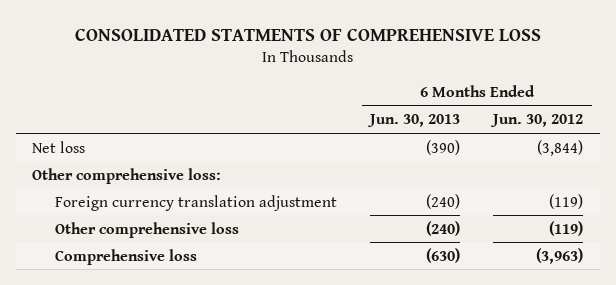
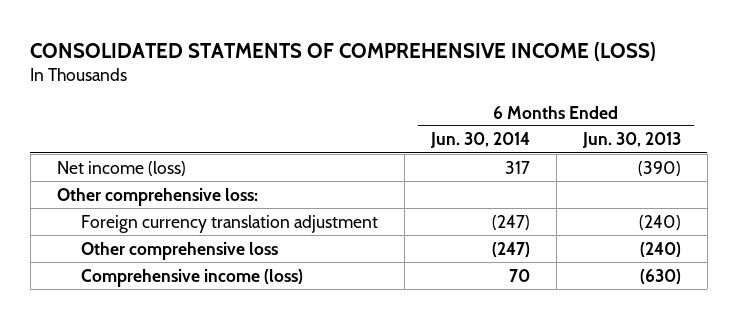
- CONSOLIDATED STATMENTS OF COMPREHENSIVE LOSS
+ CONSOLIDATED STATMENTS OF COMPREHENSIVE INCOME (LOSS)
- | 6 Months Ended Jun. 30, 2013 | 6 Months Ended Jun. 30, 2012
+ | 6 Months Ended Jun. 30, 2014 | 6 Months Ended Jun. 30, 2013
- Net loss | (390) | (3,844)
+ Net income (loss) | 317 | (390)
- Comprehensive loss | (630) | (3,963)
+ Comprehensive income (loss) | 70 | (630)

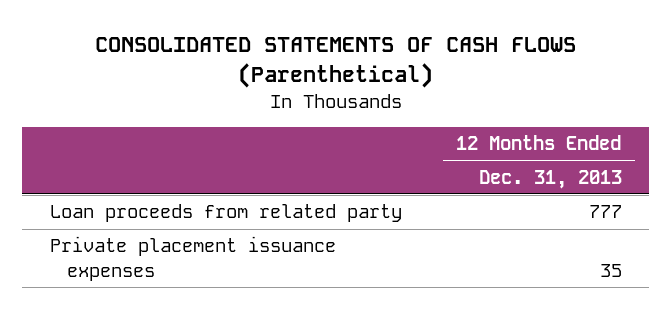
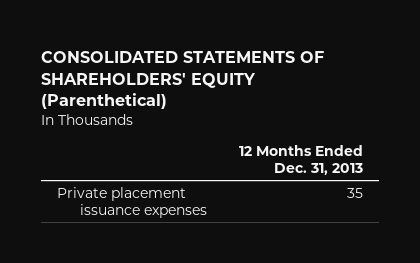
- CONSOLIDATED STATEMENTS OF CASH FLOWS (Parenthetical)
+ CONSOLIDATED STATEMENTS OF SHAREHOLDERS' EQUITY (Parenthetical)
- Loan proceeds from related party | 777

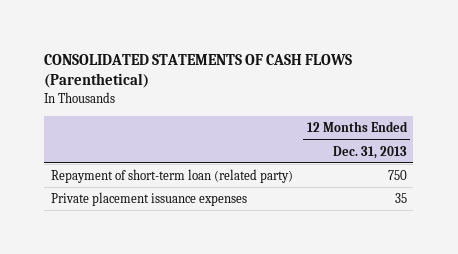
- CONSOLIDATED STATEMENTS OF SHAREHOLDERS' EQUITY (Parenthetical)
+ CONSOLIDATED STATEMENTS OF CASH FLOWS (Parenthetical)
+ Repayment of short-term loan (related party) | 750

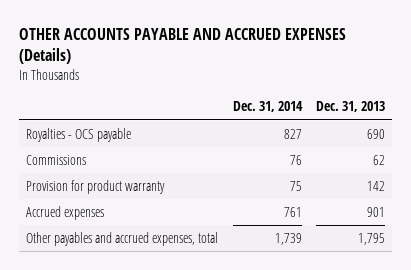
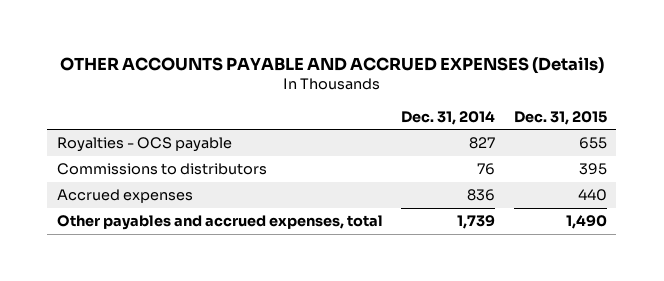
- | Dec. 31, 2014 | Dec. 31, 2013
+ | Dec. 31, 2014 | Dec. 31, 2015
- Commissions | 76 | 62
- Provision for product warranty | 75 | 142
- Accrued expenses | 761 | 901
+ Commissions to distributors | 76 | 395
+ Accrued expenses | 836 | 440

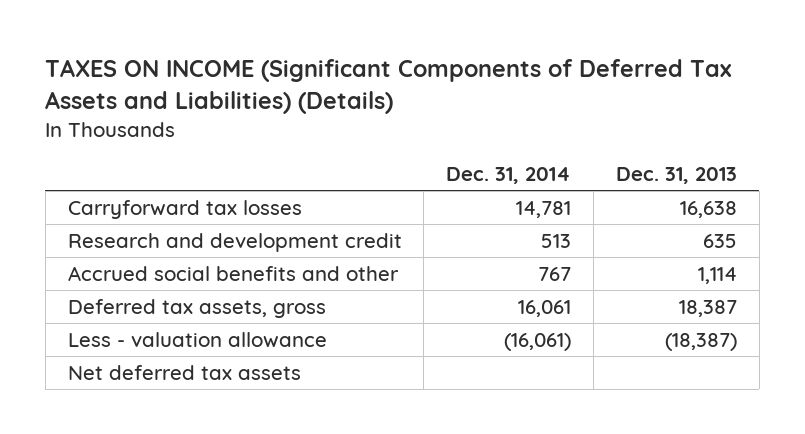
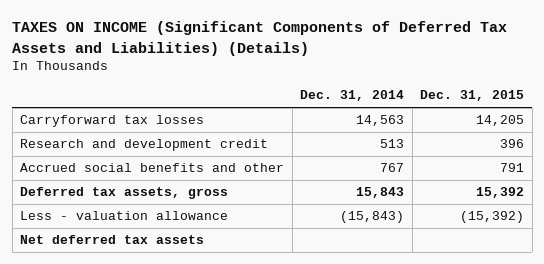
- | Dec. 31, 2014 | Dec. 31, 2013
+ | Dec. 31, 2014 | Dec. 31, 2015
- Carryforward tax losses | 14,781 | 16,638
+ Carryforward tax losses | 14,563 | 14,205
- Deferred tax assets, gross | 16,061 | 18,387
- Less - valuation allowance | (16,061) | (18,387)
+ Deferred tax assets, gross | 15,843 | 15,392
+ Less - valuation allowance | (15,843) | (15,392)

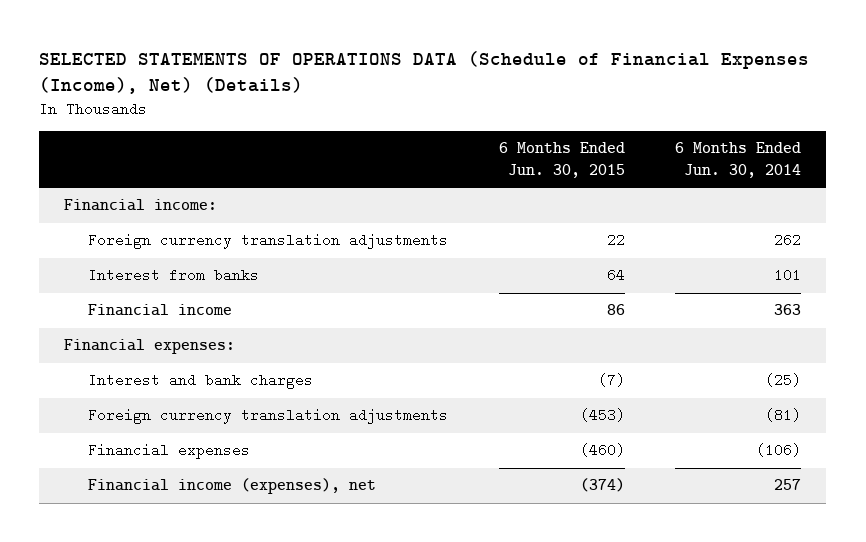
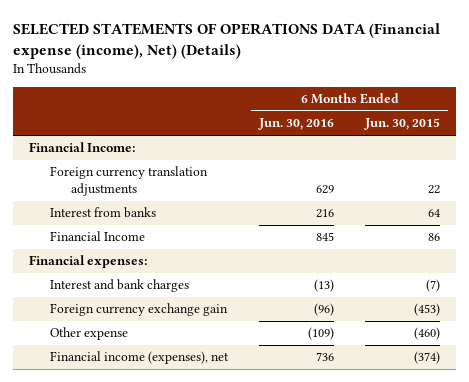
- SELECTED STATEMENTS OF OPERATIONS DATA (Schedule of Financial Expenses (Income), Net) (Details)
+ SELECTED STATEMENTS OF OPERATIONS DATA (Financial expense (income), Net) (Details)
- | 6 Months Ended Jun. 30, 2015 | 6 Months Ended Jun. 30, 2014
+ | 6 Months Ended Jun. 30, 2016 | 6 Months Ended Jun. 30, 2015
- Financial income:
+ Financial Income:
- Financial income | 86 | 363
+ Financial Income | 845 | 86
- Foreign currency translation adjustments | (453) | (81)
- Financial expenses | (460) | (106)
+ Foreign currency exchange gain | (96) | (453)
+ Other expense | (109) | (460)

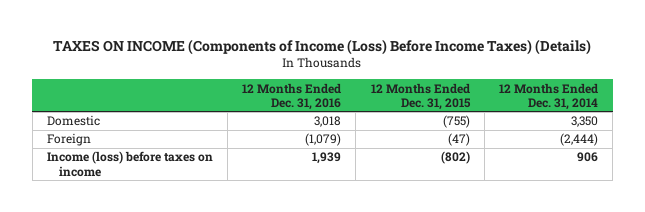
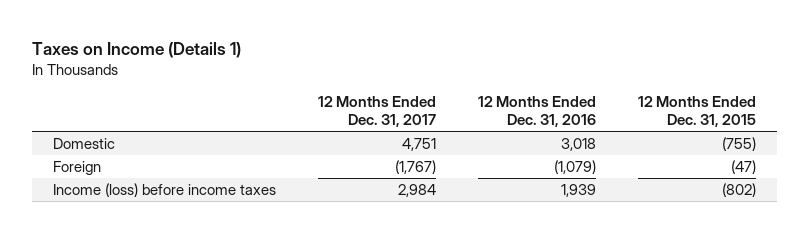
- TAXES ON INCOME (Components of Income (Loss) Before Income Taxes) (Details)
+ Taxes on Income (Details 1)
- | 12 Months Ended Dec. 31, 2016 | 12 Months Ended Dec. 31, 2015 | 12 Months Ended Dec. 31, 2014
+ | 12 Months Ended Dec. 31, 2017 | 12 Months Ended Dec. 31, 2016 | 12 Months Ended Dec. 31, 2015
- Income (loss) before taxes on income | 1,939 | (802) | 906
+ Income (loss) before income taxes | 2,984 | 1,939 | (802)

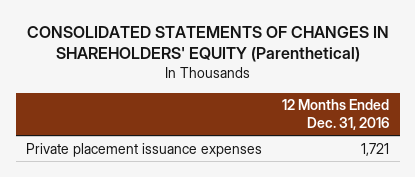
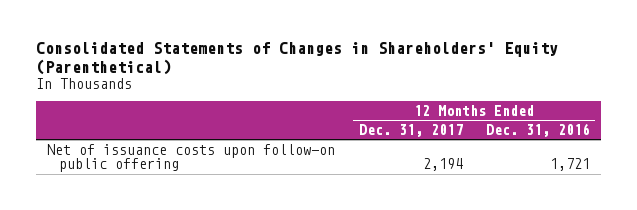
- CONSOLIDATED STATEMENTS OF CHANGES IN SHAREHOLDERS' EQUITY (Parenthetical)
+ Consolidated Statements of Changes in Shareholders' Equity (Parenthetical)
- | 12 Months Ended Dec. 31, 2016
+ | 12 Months Ended Dec. 31, 2017 | 12 Months Ended Dec. 31, 2016
- Private placement issuance expenses | 1,721
+ Net of issuance costs upon follow-on public offering | 2,194 | 1,721

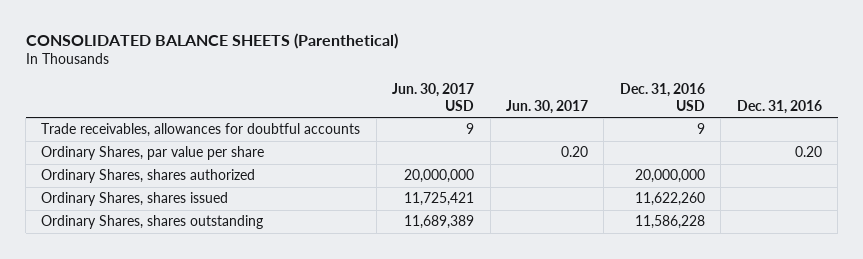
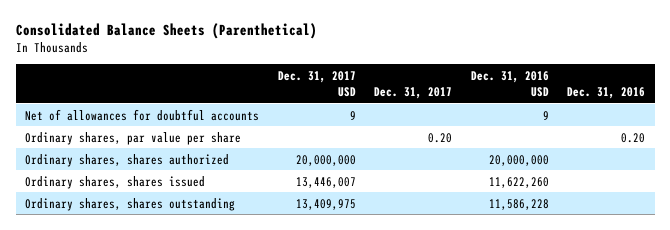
- CONSOLIDATED BALANCE SHEETS (Parenthetical)
+ Consolidated Balance Sheets (Parenthetical)
- | Jun. 30, 2017 USD | Jun. 30, 2017 | Dec. 31, 2016 USD | Dec. 31, 2016
+ | Dec. 31, 2017 USD | Dec. 31, 2017 | Dec. 31, 2016 USD | Dec. 31, 2016
- Trade receivables, allowances for doubtful accounts | 9 | | 9 |
- Ordinary Shares, par value per share | | 0.20 | | 0.20
- Ordinary Shares, shares authorized | 20,000,000 | | 20,000,000 |
- Ordinary Shares, shares issued | 11,725,421 | | 11,622,260 |
- Ordinary Shares, shares outstanding | 11,689,389 | | 11,586,228 |
+ Net of allowances for doubtful accounts | 9 | | 9 |
+ Ordinary shares, par value per share | | 0.20 | | 0.20
+ Ordinary shares, shares authorized | 20,000,000 | | 20,000,000 |
+ Ordinary shares, shares issued | 13,446,007 | | 11,622,260 |
+ Ordinary shares, shares outstanding | 13,409,975 | | 11,586,228 |

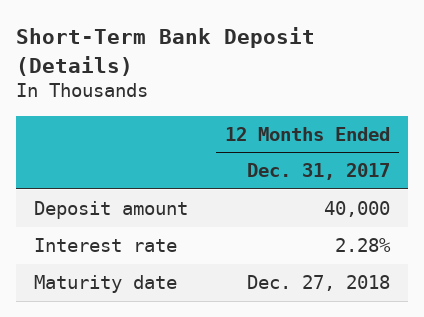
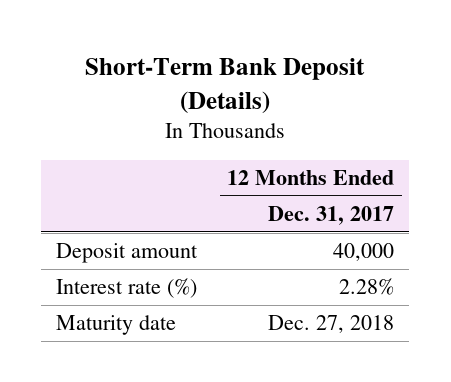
- Interest rate | 2.28%
+ Interest rate (%) | 2.28%

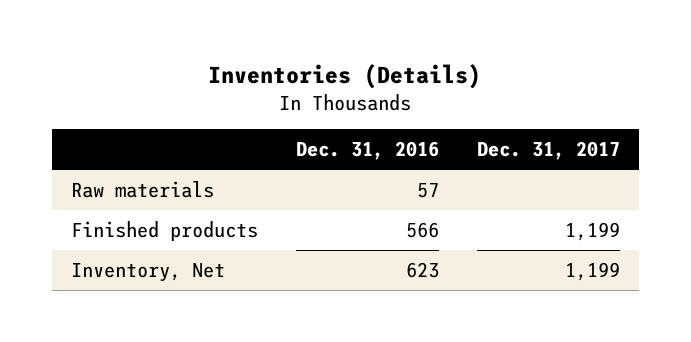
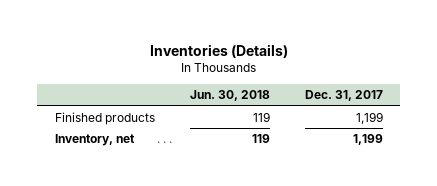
- | Dec. 31, 2016 | Dec. 31, 2017
+ | Jun. 30, 2018 | Dec. 31, 2017
- Raw materials | 57 |
- Inventory, Net | 623 | 1,199
+ Inventory, net | 119 | 1,199

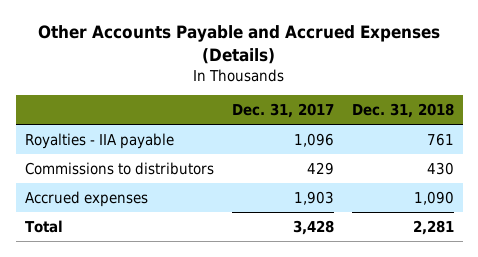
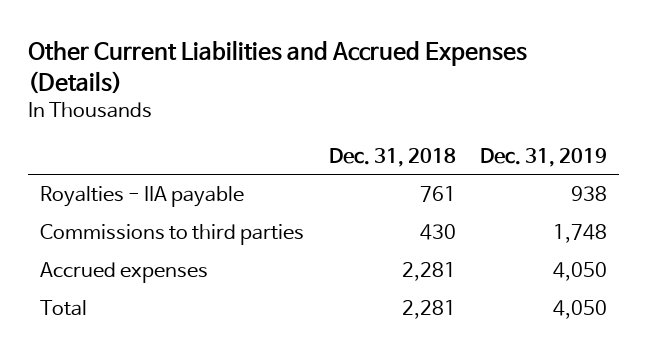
- Other Accounts Payable and Accrued Expenses (Details)
+ Other Current Liabilities and Accrued Expenses (Details)
- | Dec. 31, 2017 | Dec. 31, 2018
+ | Dec. 31, 2018 | Dec. 31, 2019
- Commissions to distributors | 429 | 430
- Accrued expenses | 1,903 | 1,090
+ Commissions to third parties | 430 | 1,748
+ Accrued expenses | 2,281 | 4,050

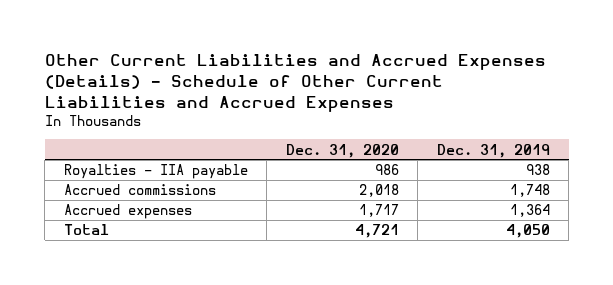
- Other Current Liabilities and Accrued Expenses (Details)
+ Other Current Liabilities and Accrued Expenses (Details) - Schedule of Other Current Liabilities and Accrued Expenses
- | Dec. 31, 2018 | Dec. 31, 2019
+ | Dec. 31, 2020 | Dec. 31, 2019
- Commissions to third parties | 430 | 1,748
- Accrued expenses | 2,281 | 4,050
+ Accrued commissions | 2,018 | 1,748
+ Accrued expenses | 1,717 | 1,364

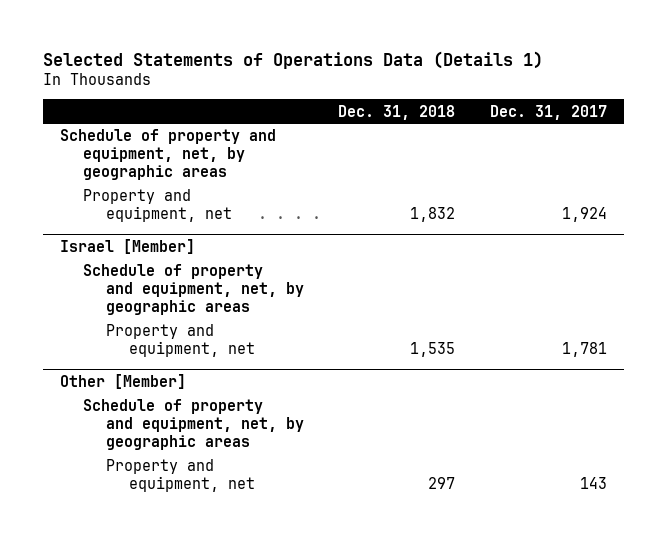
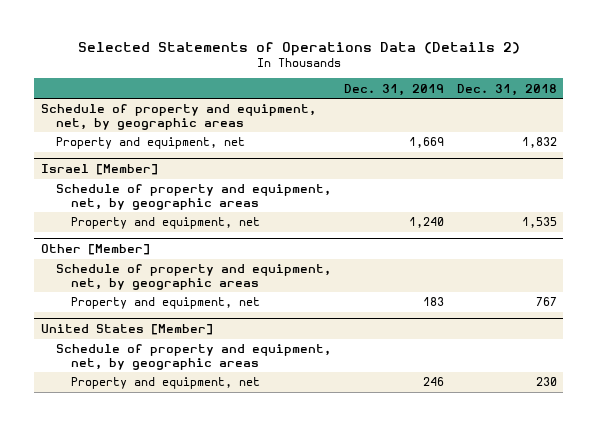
- Selected Statements of Operations Data (Details 1)
+ Selected Statements of Operations Data (Details 2)
- | Dec. 31, 2018 | Dec. 31, 2017
+ | Dec. 31, 2019 | Dec. 31, 2018
@ Other [Member]
- Property and equipment, net | 297 | 143
+ Property and equipment, net | 183 | 767
+ United States [Member]
+ Schedule of property and equipment, net, by geographic areas
+ Property and equipment, net | 246 | 230

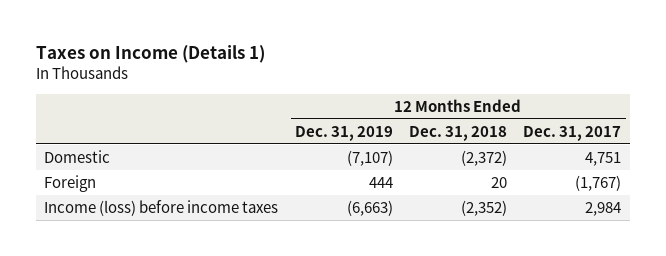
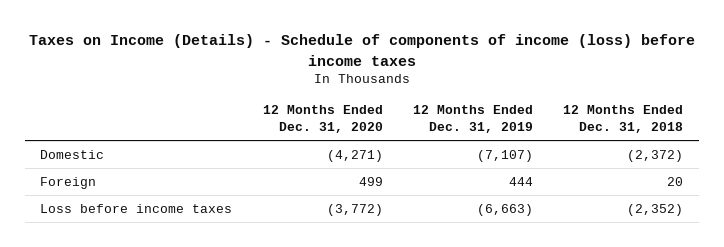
- Taxes on Income (Details 1)
+ Taxes on Income (Details) - Schedule of components of income (loss) before income taxes
- | 12 Months Ended Dec. 31, 2019 | 12 Months Ended Dec. 31, 2018 | 12 Months Ended Dec. 31, 2017
+ | 12 Months Ended Dec. 31, 2020 | 12 Months Ended Dec. 31, 2019 | 12 Months Ended Dec. 31, 2018
- Income (loss) before income taxes | (6,663) | (2,352) | 2,984
+ Loss before income taxes | (3,772) | (6,663) | (2,352)

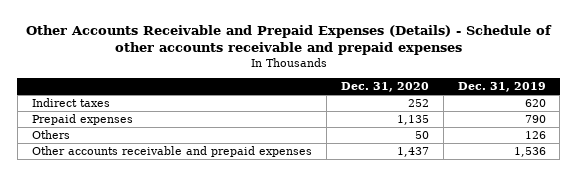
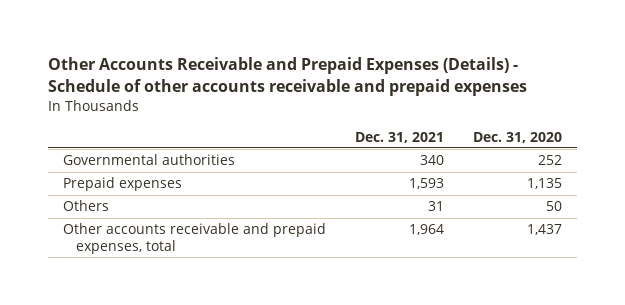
- | Dec. 31, 2020 | Dec. 31, 2019
+ | Dec. 31, 2021 | Dec. 31, 2020
- Indirect taxes | 252 | 620
+ Governmental authorities | 340 | 252
- Other accounts receivable and prepaid expenses | 1,437 | 1,536
+ Other accounts receivable and prepaid expenses, total | 1,964 | 1,437

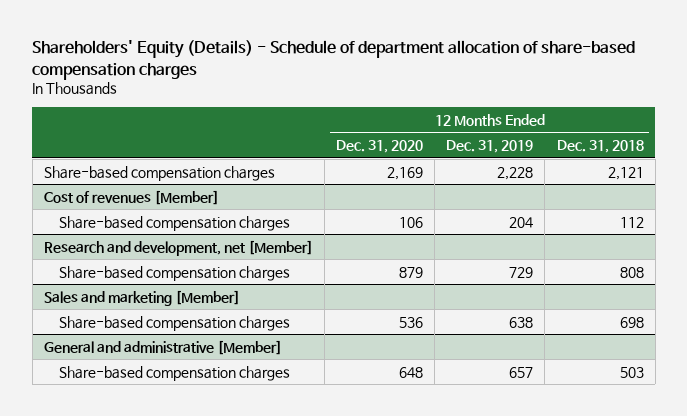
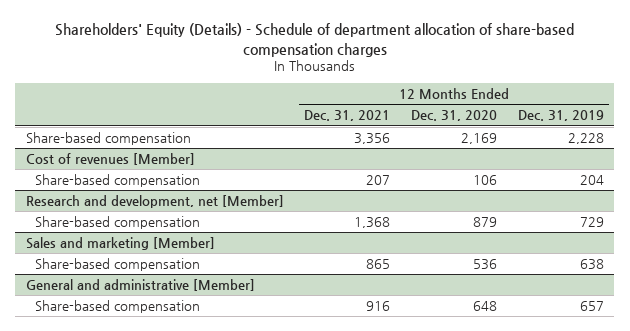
- | 12 Months Ended Dec. 31, 2020 | 12 Months Ended Dec. 31, 2019 | 12 Months Ended Dec. 31, 2018
+ | 12 Months Ended Dec. 31, 2021 | 12 Months Ended Dec. 31, 2020 | 12 Months Ended Dec. 31, 2019
- Share-based compensation charges | 2,169 | 2,228 | 2,121
+ Share-based compensation | 3,356 | 2,169 | 2,228
@ Cost of revenues [Member]
- Share-based compensation charges | 106 | 204 | 112
+ Share-based compensation | 207 | 106 | 204
@ Research and development, net [Member]
- Share-based compensation charges | 879 | 729 | 808
+ Share-based compensation | 1,368 | 879 | 729
@ Sales and marketing [Member]
- Share-based compensation charges | 536 | 638 | 698
+ Share-based compensation | 865 | 536 | 638
@ General and administrative [Member]
- Share-based compensation charges | 648 | 657 | 503
+ Share-based compensation | 916 | 648 | 657

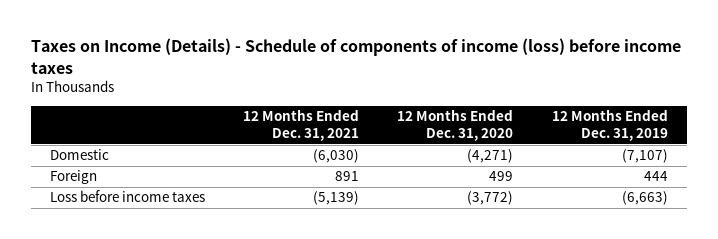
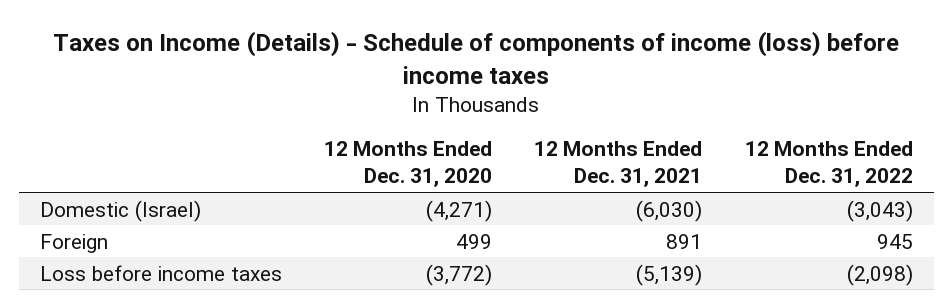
- | 12 Months Ended Dec. 31, 2021 | 12 Months Ended Dec. 31, 2020 | 12 Months Ended Dec. 31, 2019
+ | 12 Months Ended Dec. 31, 2020 | 12 Months Ended Dec. 31, 2021 | 12 Months Ended Dec. 31, 2022
- Domestic | (6,030) | (4,271) | (7,107)
+ Domestic (Israel) | (4,271) | (6,030) | (3,043)

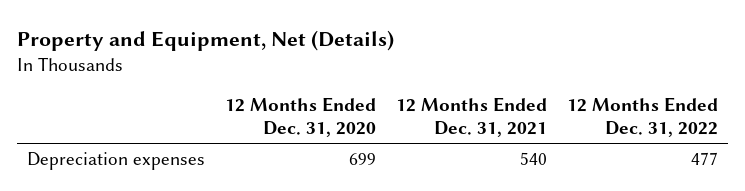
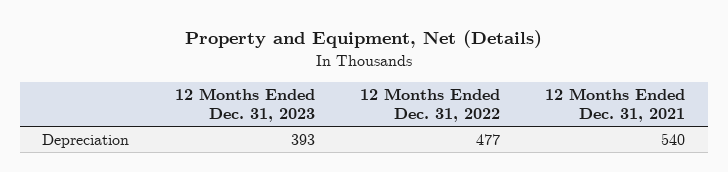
- | 12 Months Ended Dec. 31, 2020 | 12 Months Ended Dec. 31, 2021 | 12 Months Ended Dec. 31, 2022
+ | 12 Months Ended Dec. 31, 2023 | 12 Months Ended Dec. 31, 2022 | 12 Months Ended Dec. 31, 2021
- Depreciation expenses | 699 | 540 | 477
+ Depreciation | 393 | 477 | 540

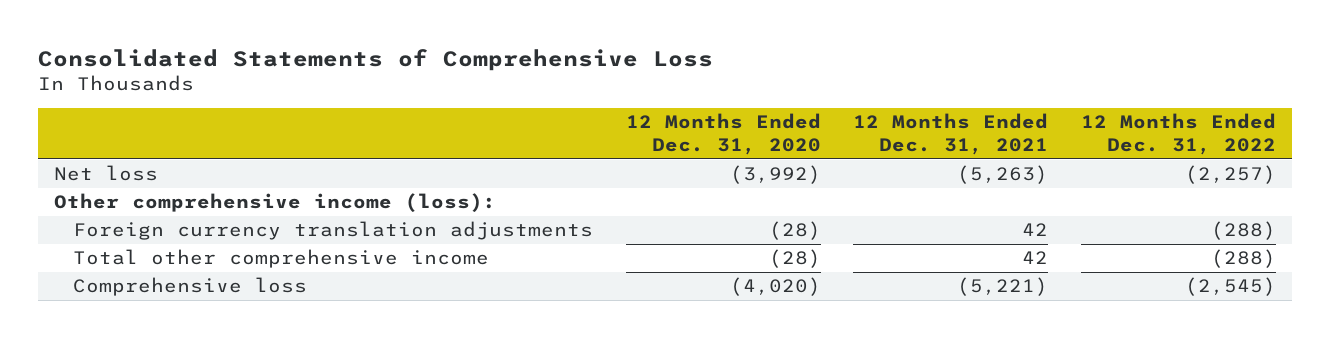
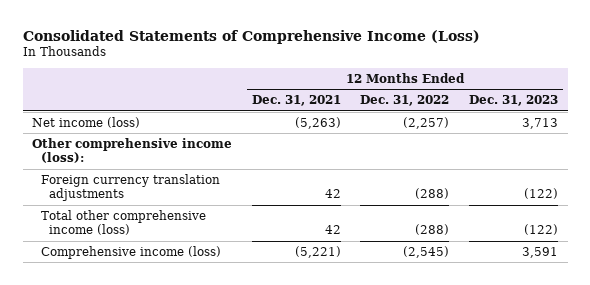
- Consolidated Statements of Comprehensive Loss
+ Consolidated Statements of Comprehensive Income (Loss)
- | 12 Months Ended Dec. 31, 2020 | 12 Months Ended Dec. 31, 2021 | 12 Months Ended Dec. 31, 2022
+ | 12 Months Ended Dec. 31, 2021 | 12 Months Ended Dec. 31, 2022 | 12 Months Ended Dec. 31, 2023
- Net loss | (3,992) | (5,263) | (2,257)
+ Net income (loss) | (5,263) | (2,257) | 3,713
- Total other comprehensive income | (28) | 42 | (288)
- Comprehensive loss | (4,020) | (5,221) | (2,545)
+ Total other comprehensive income (loss) | 42 | (288) | (122)
+ Comprehensive income (loss) | (5,221) | (2,545) | 3,591

